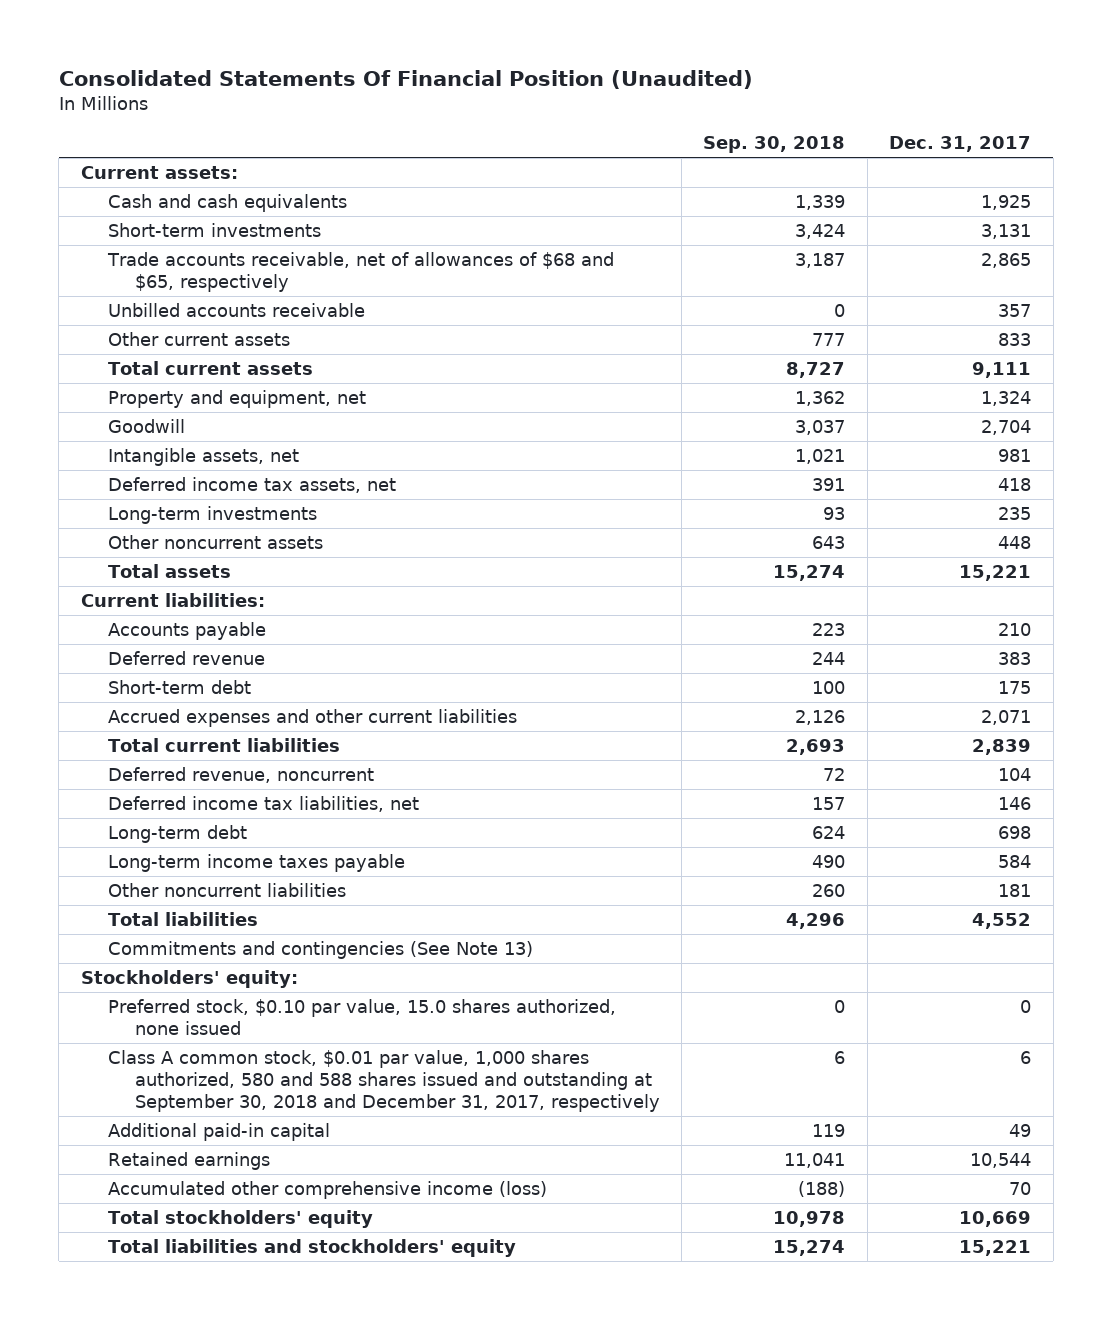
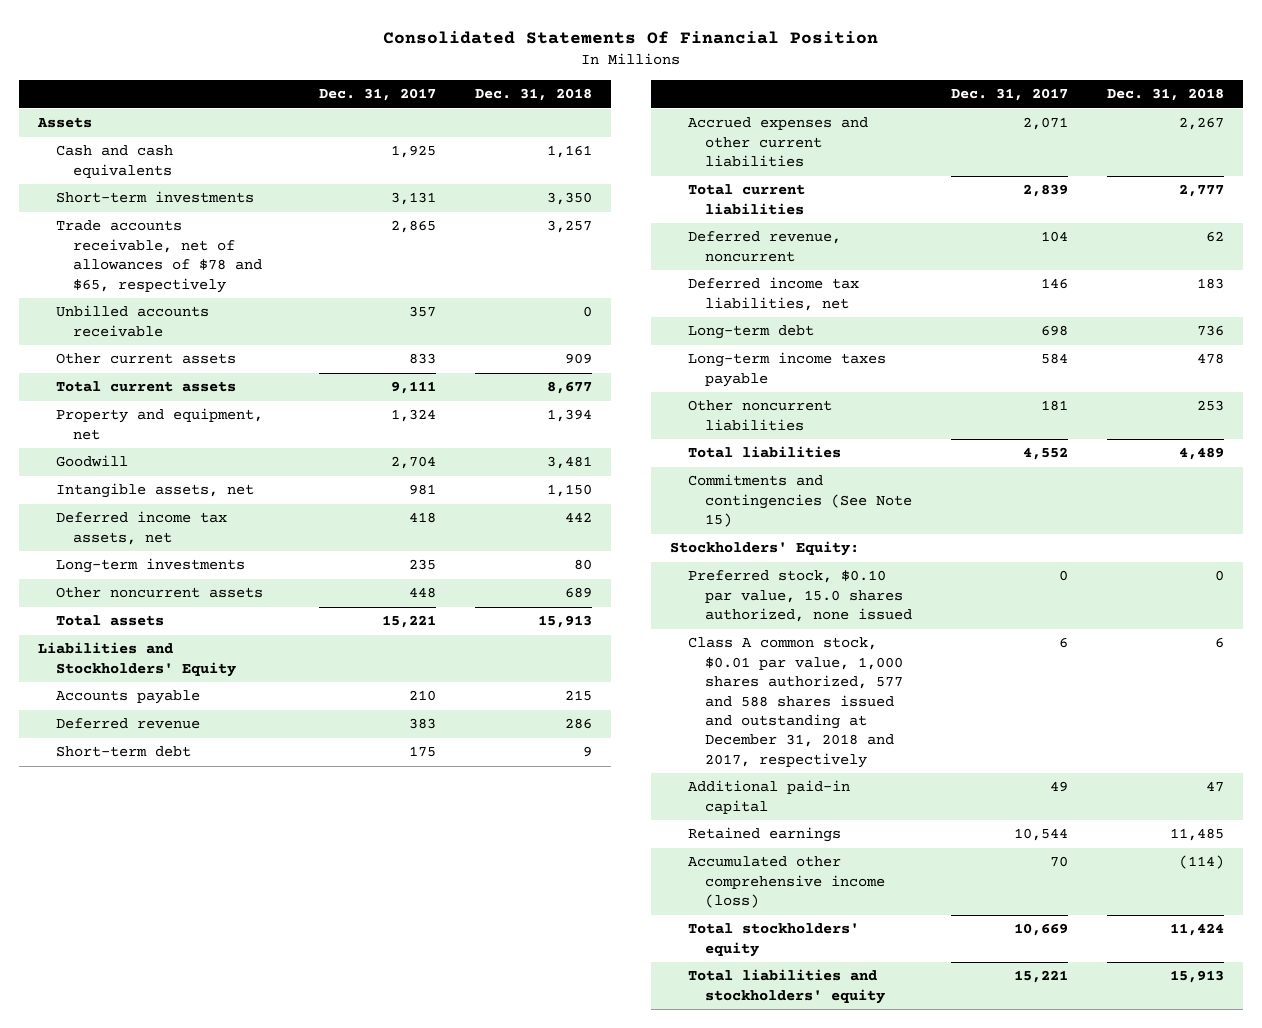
- Consolidated Statements Of Financial Position (Unaudited)
+ Consolidated Statements Of Financial Position
- | Sep. 30, 2018 | Dec. 31, 2017
+ | Dec. 31, 2017 | Dec. 31, 2018
- Current assets:
+ Assets
- Trade accounts receivable, net of allowances of $68 and $65, respectively | 3,187 | 2,865
+ Trade accounts receivable, net of allowances of $78 and $65, respectively | 2,865 | 3,257
- Current liabilities:
+ Liabilities and Stockholders' Equity
- Commitments and contingencies (See Note 13)
- Stockholders' equity:
+ Commitments and contingencies (See Note 15)
+ Stockholders' Equity:
- Class A common stock, $0.01 par value, 1,000 shares authorized, 580 and 588 shares issued and outstanding at September 30, 2018 and December 31, 2017, respectively | 6 | 6
+ Class A common stock, $0.01 par value, 1,000 shares authorized, 577 and 588 shares issued and outstanding at December 31, 2018 and 2017, respectively | 6 | 6

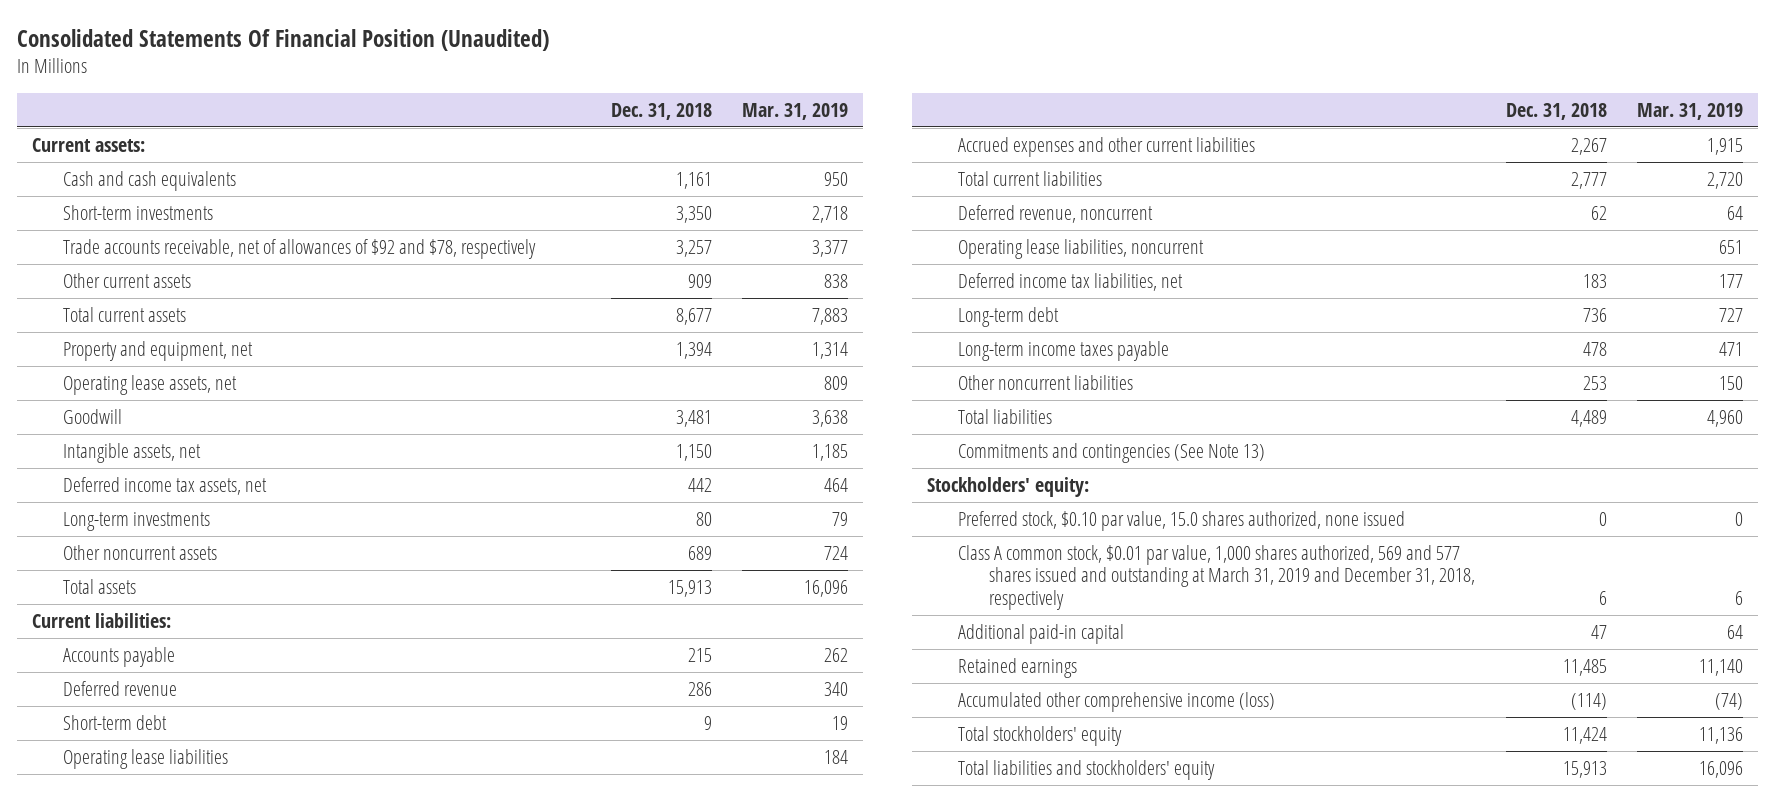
- Consolidated Statements Of Financial Position
+ Consolidated Statements Of Financial Position (Unaudited)
- | Dec. 31, 2017 | Dec. 31, 2018
+ | Dec. 31, 2018 | Mar. 31, 2019
- Assets
+ Current assets:
- Trade accounts receivable, net of allowances of $78 and $65, respectively | 2,865 | 3,257
- Unbilled accounts receivable | 357 | 0
+ Trade accounts receivable, net of allowances of $92 and $78, respectively | 3,257 | 3,377
+ Operating lease assets, net | | 809
- Liabilities and Stockholders' Equity
+ Current liabilities:
+ Operating lease liabilities | | 184
+ Operating lease liabilities, noncurrent | | 651
- Commitments and contingencies (See Note 15)
- Stockholders' Equity:
+ Commitments and contingencies (See Note 13)
+ Stockholders' equity:
- Class A common stock, $0.01 par value, 1,000 shares authorized, 577 and 588 shares issued and outstanding at December 31, 2018 and 2017, respectively | 6 | 6
+ Class A common stock, $0.01 par value, 1,000 shares authorized, 569 and 577 shares issued and outstanding at March 31, 2019 and December 31, 2018, respectively | 6 | 6

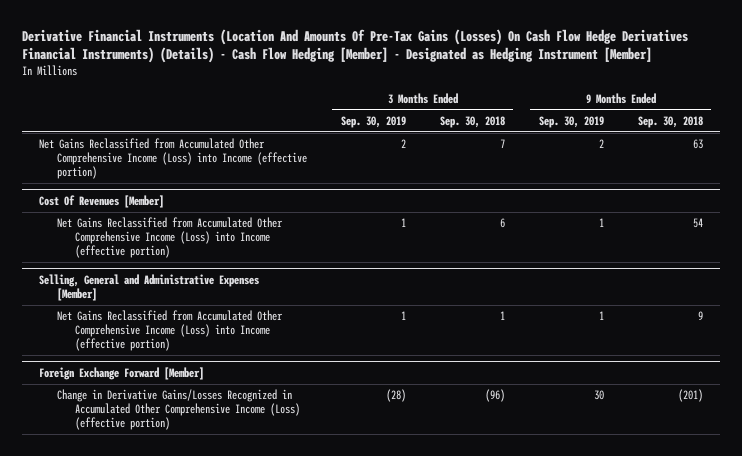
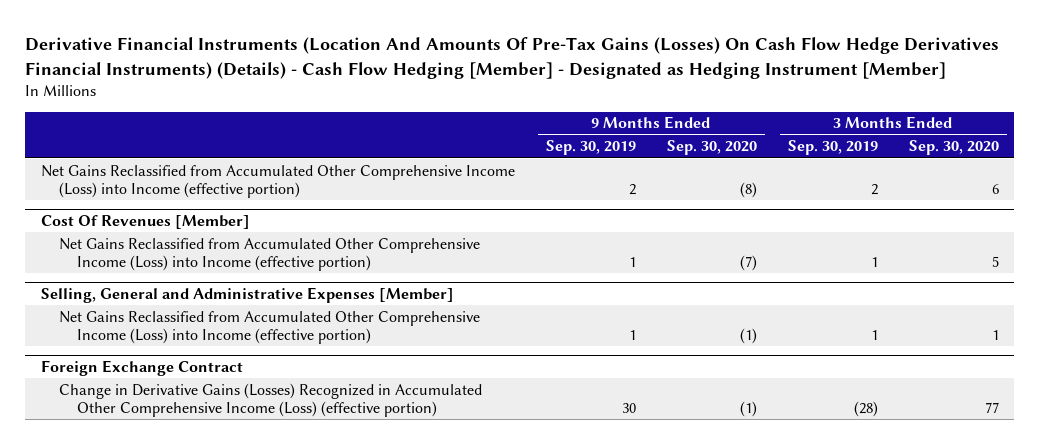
- | 3 Months Ended Sep. 30, 2019 | 3 Months Ended Sep. 30, 2018 | 9 Months Ended Sep. 30, 2019 | 9 Months Ended Sep. 30, 2018
+ | 9 Months Ended Sep. 30, 2019 | 9 Months Ended Sep. 30, 2020 | 3 Months Ended Sep. 30, 2019 | 3 Months Ended Sep. 30, 2020
- Foreign Exchange Forward [Member]
- Change in Derivative Gains/Losses Recognized in Accumulated Other Comprehensive Income (Loss) (effective portion) | (28) | (96) | 30 | (201)
+ Foreign Exchange Contract
+ Change in Derivative Gains (Losses) Recognized in Accumulated Other Comprehensive Income (Loss) (effective portion) | 30 | (1) | (28) | 77

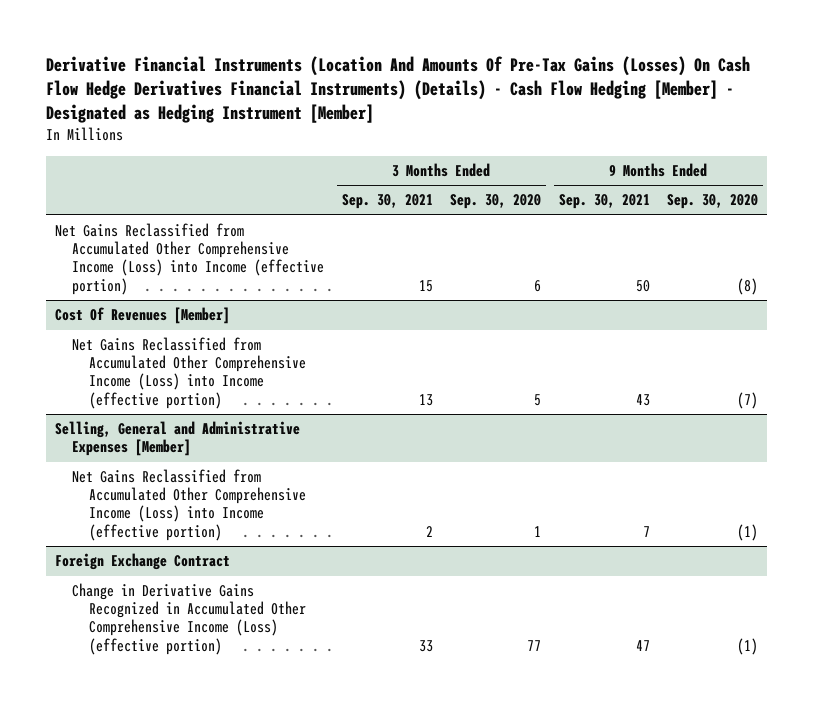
- | 9 Months Ended Sep. 30, 2019 | 9 Months Ended Sep. 30, 2020 | 3 Months Ended Sep. 30, 2019 | 3 Months Ended Sep. 30, 2020
+ | 3 Months Ended Sep. 30, 2021 | 3 Months Ended Sep. 30, 2020 | 9 Months Ended Sep. 30, 2021 | 9 Months Ended Sep. 30, 2020
@ Foreign Exchange Contract
- Change in Derivative Gains (Losses) Recognized in Accumulated Other Comprehensive Income (Loss) (effective portion) | 30 | (1) | (28) | 77
+ Change in Derivative Gains Recognized in Accumulated Other Comprehensive Income (Loss) (effective portion) | 33 | 77 | 47 | (1)

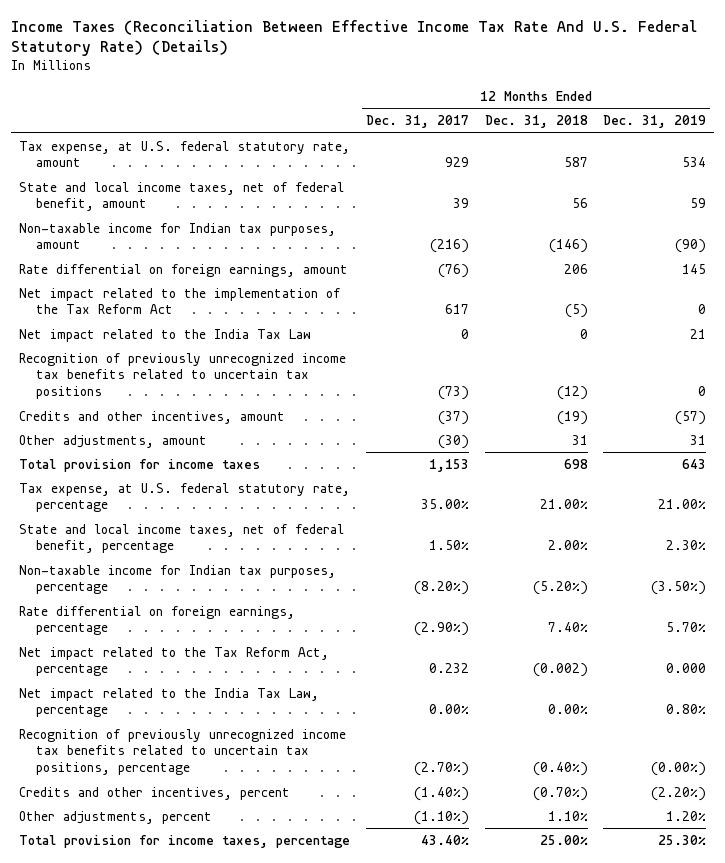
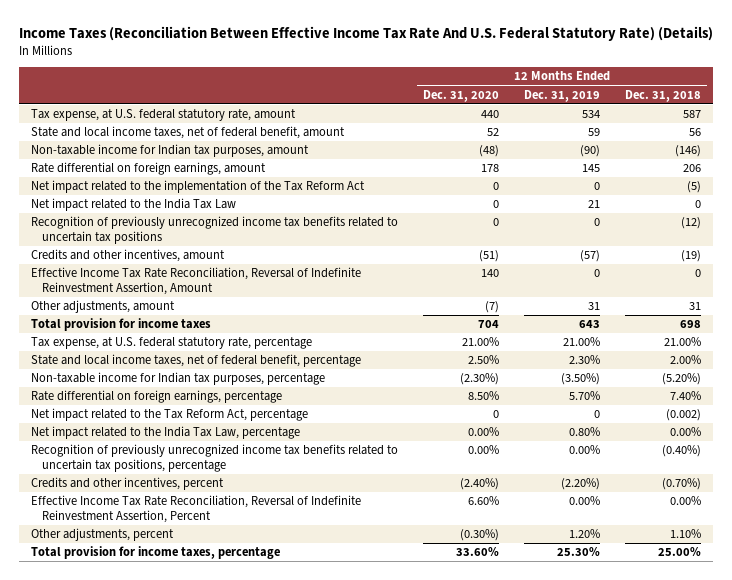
- | 12 Months Ended Dec. 31, 2017 | 12 Months Ended Dec. 31, 2018 | 12 Months Ended Dec. 31, 2019
+ | 12 Months Ended Dec. 31, 2020 | 12 Months Ended Dec. 31, 2019 | 12 Months Ended Dec. 31, 2018
+ Effective Income Tax Rate Reconciliation, Reversal of Indefinite Reinvestment Assertion, Amount | 140 | 0 | 0
- Net impact related to the Tax Reform Act, percentage | 0.232 | (0.002) | 0.000
+ Net impact related to the Tax Reform Act, percentage | 0 | 0 | (0.002)
- Recognition of previously unrecognized income tax benefits related to uncertain tax positions, percentage | (2.70%) | (0.40%) | (0.00%)
+ Recognition of previously unrecognized income tax benefits related to uncertain tax positions, percentage | 0.00% | 0.00% | (0.40%)
+ Effective Income Tax Rate Reconciliation, Reversal of Indefinite Reinvestment Assertion, Percent | 6.60% | 0.00% | 0.00%

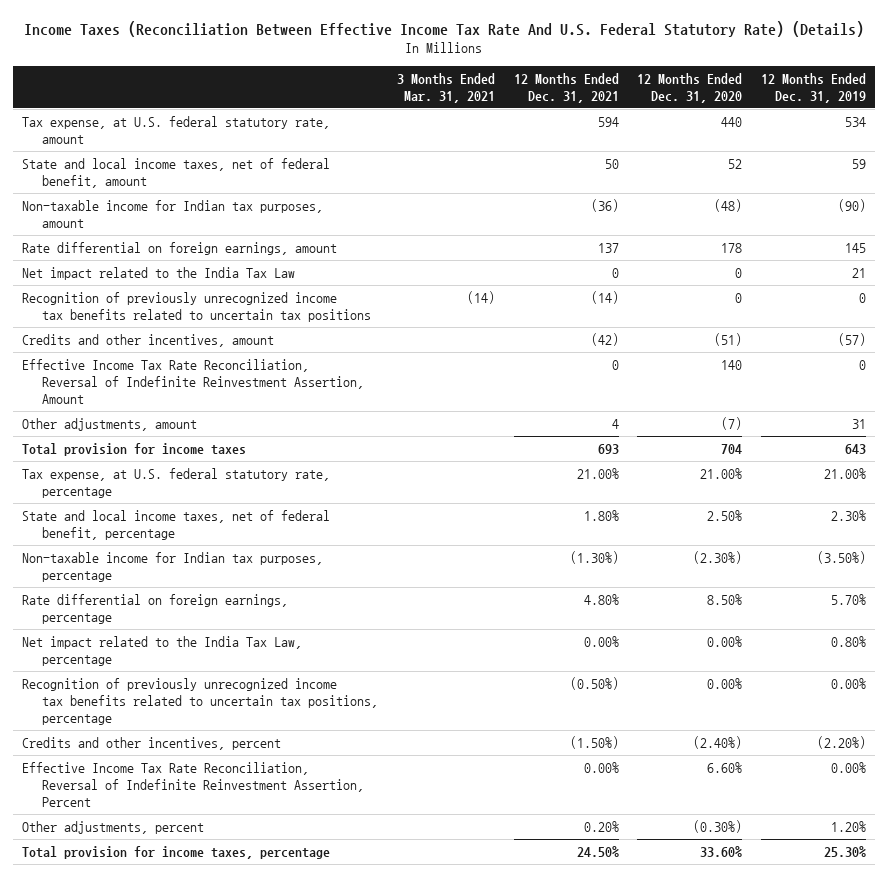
- | 12 Months Ended Dec. 31, 2020 | 12 Months Ended Dec. 31, 2019 | 12 Months Ended Dec. 31, 2018
+ | 3 Months Ended Mar. 31, 2021 | 12 Months Ended Dec. 31, 2021 | 12 Months Ended Dec. 31, 2020 | 12 Months Ended Dec. 31, 2019
- Net impact related to the implementation of the Tax Reform Act | 0 | 0 | (5)
- Net impact related to the Tax Reform Act, percentage | 0 | 0 | (0.002)

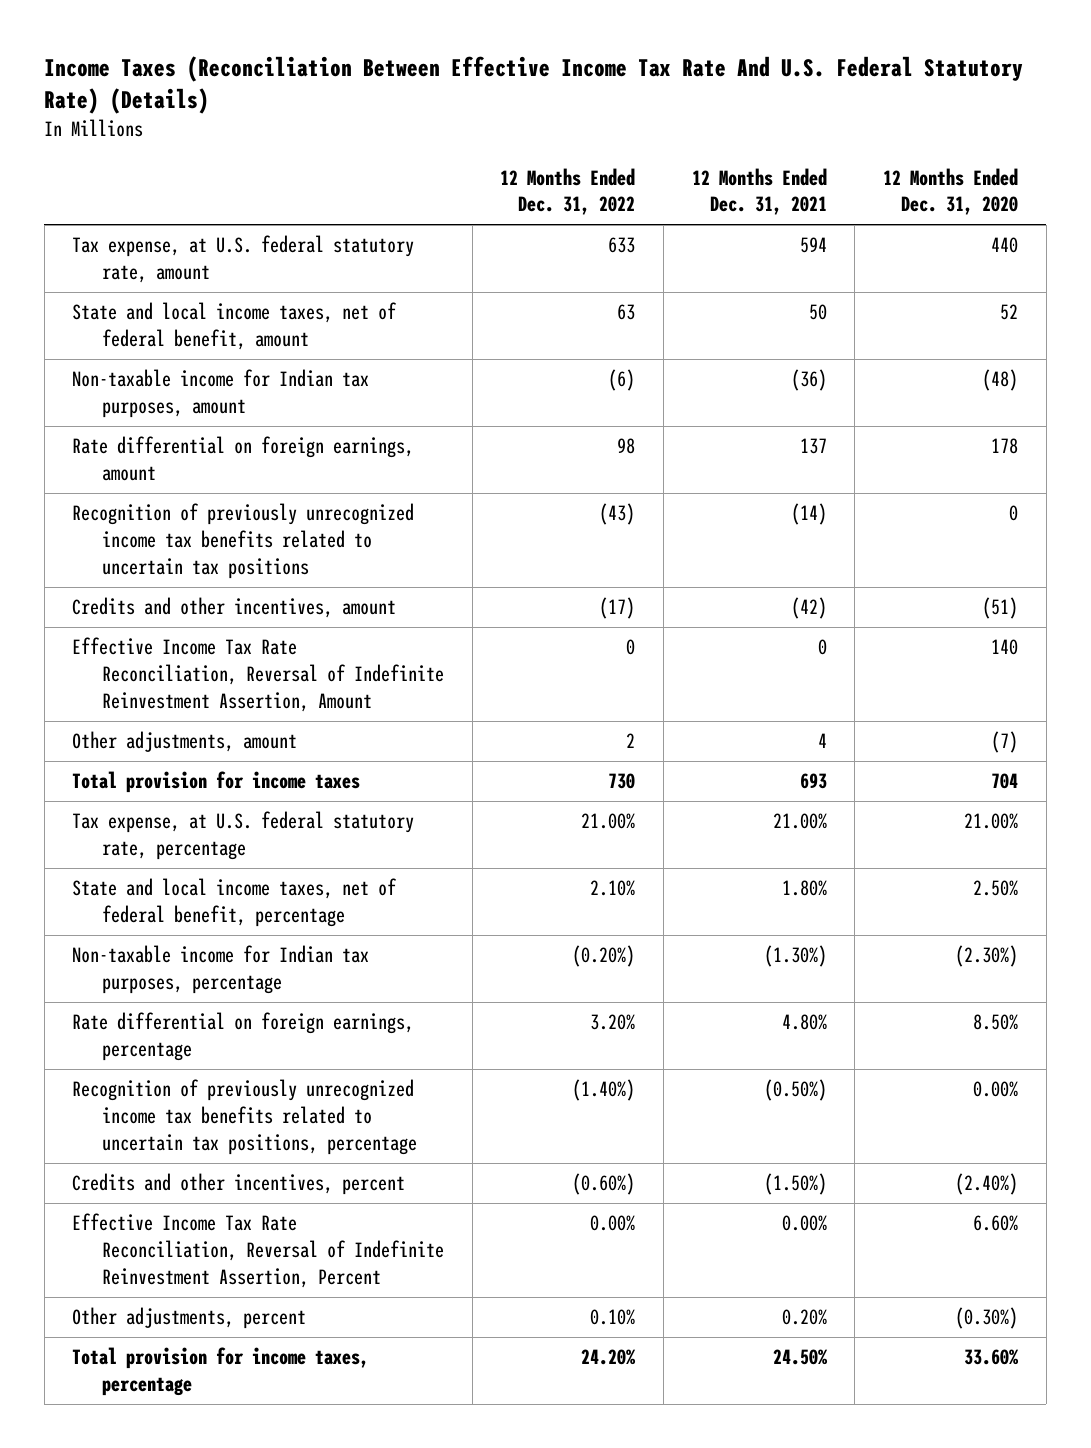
- | 3 Months Ended Mar. 31, 2021 | 12 Months Ended Dec. 31, 2021 | 12 Months Ended Dec. 31, 2020 | 12 Months Ended Dec. 31, 2019
+ | 12 Months Ended Dec. 31, 2022 | 12 Months Ended Dec. 31, 2021 | 12 Months Ended Dec. 31, 2020
- Net impact related to the India Tax Law | | 0 | 0 | 21
- Net impact related to the India Tax Law, percentage | | 0.00% | 0.00% | 0.80%

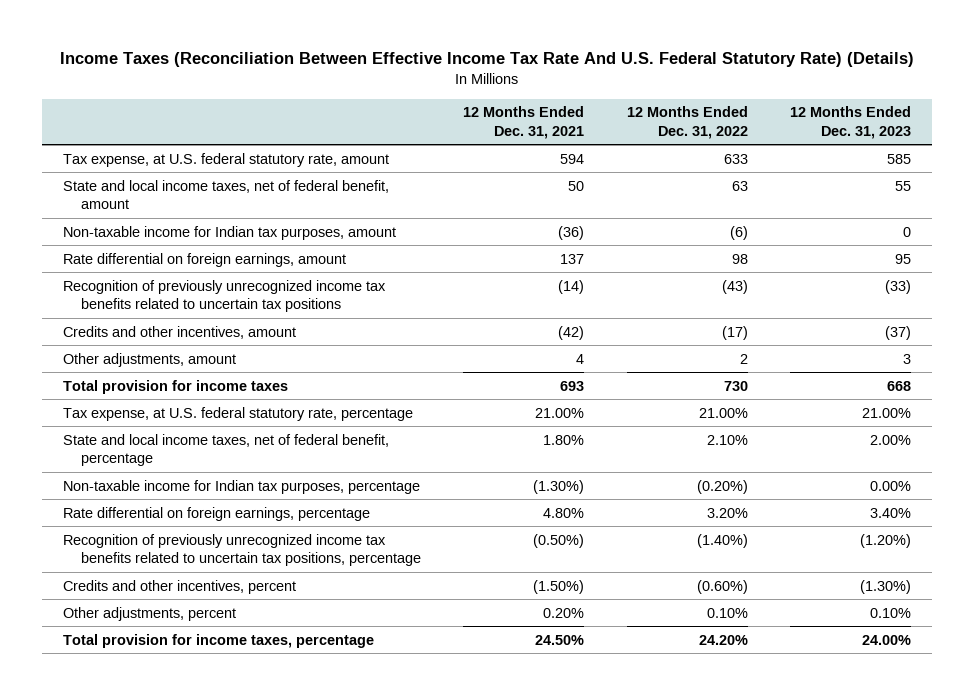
- | 12 Months Ended Dec. 31, 2022 | 12 Months Ended Dec. 31, 2021 | 12 Months Ended Dec. 31, 2020
+ | 12 Months Ended Dec. 31, 2021 | 12 Months Ended Dec. 31, 2022 | 12 Months Ended Dec. 31, 2023
- Effective Income Tax Rate Reconciliation, Reversal of Indefinite Reinvestment Assertion, Amount | 0 | 0 | 140
- Effective Income Tax Rate Reconciliation, Reversal of Indefinite Reinvestment Assertion, Percent | 0.00% | 0.00% | 6.60%

